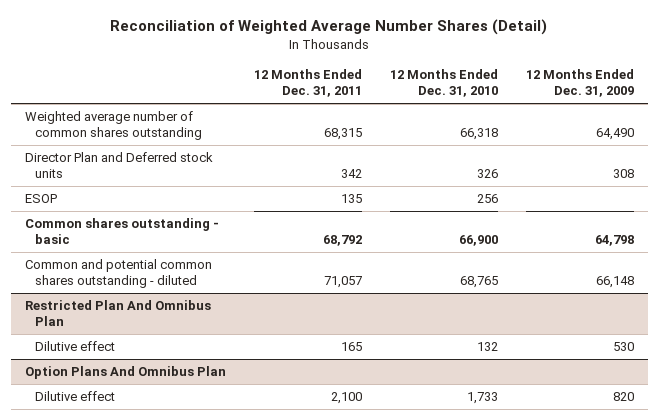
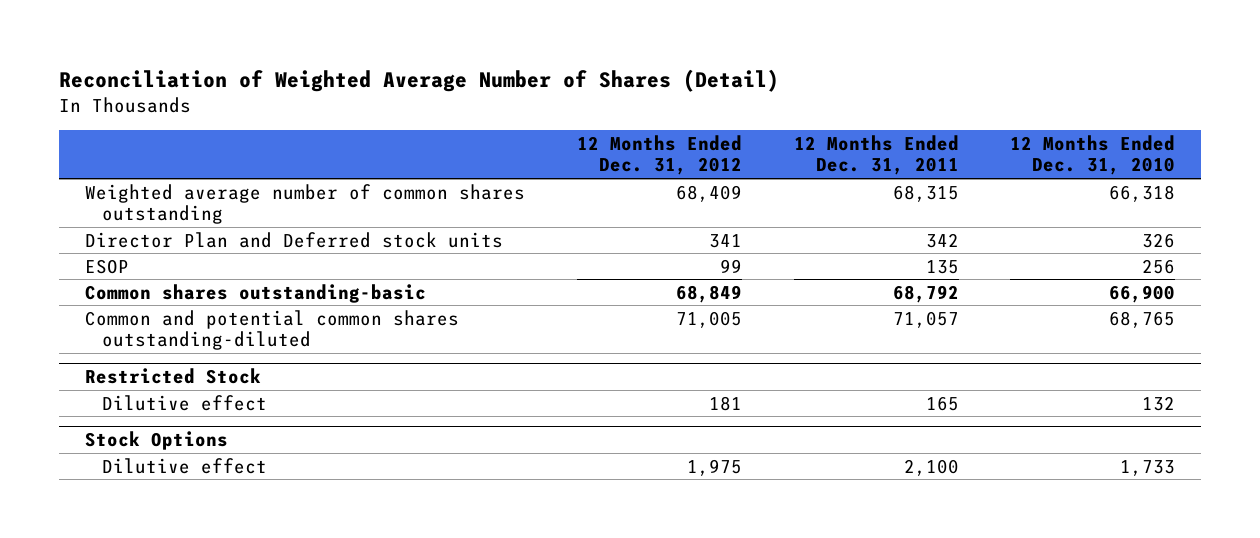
- Reconciliation of Weighted Average Number Shares (Detail)
+ Reconciliation of Weighted Average Number of Shares (Detail)
- | 12 Months Ended Dec. 31, 2011 | 12 Months Ended Dec. 31, 2010 | 12 Months Ended Dec. 31, 2009
+ | 12 Months Ended Dec. 31, 2012 | 12 Months Ended Dec. 31, 2011 | 12 Months Ended Dec. 31, 2010
- Common shares outstanding - basic | 68,792 | 66,900 | 64,798
- Common and potential common shares outstanding - diluted | 71,057 | 68,765 | 66,148
- Restricted Plan And Omnibus Plan
+ Common shares outstanding-basic | 68,849 | 68,792 | 66,900
+ Common and potential common shares outstanding-diluted | 71,005 | 71,057 | 68,765
+ Restricted Stock
- Option Plans And Omnibus Plan
+ Stock Options

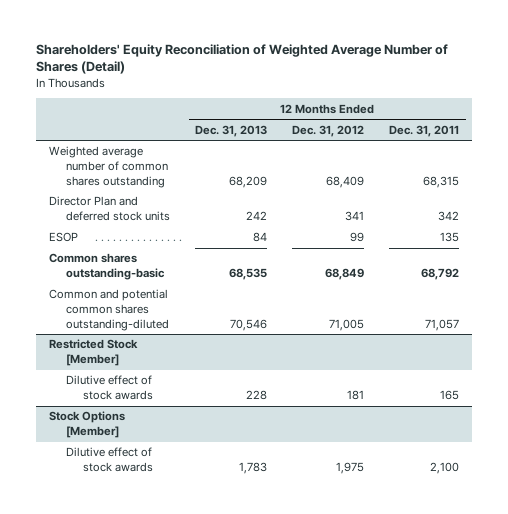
- Reconciliation of Weighted Average Number of Shares (Detail)
+ Shareholders' Equity Reconciliation of Weighted Average Number of Shares (Detail)
- | 12 Months Ended Dec. 31, 2012 | 12 Months Ended Dec. 31, 2011 | 12 Months Ended Dec. 31, 2010
+ | 12 Months Ended Dec. 31, 2013 | 12 Months Ended Dec. 31, 2012 | 12 Months Ended Dec. 31, 2011
- Director Plan and Deferred stock units | 341 | 342 | 326
+ Director Plan and deferred stock units | 242 | 341 | 342
- Restricted Stock
- Dilutive effect | 181 | 165 | 132
- Stock Options
- Dilutive effect | 1,975 | 2,100 | 1,733
+ Restricted Stock [Member]
+ Dilutive effect of stock awards | 228 | 181 | 165
+ Stock Options [Member]
+ Dilutive effect of stock awards | 1,783 | 1,975 | 2,100

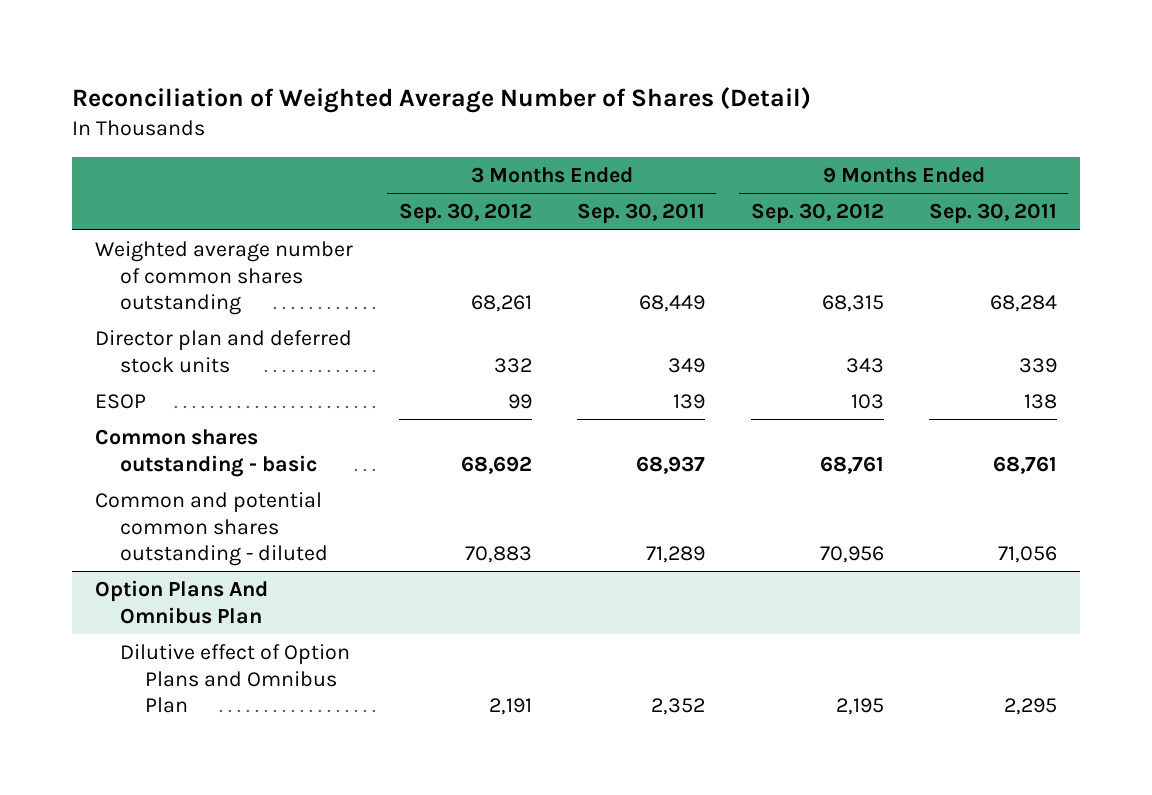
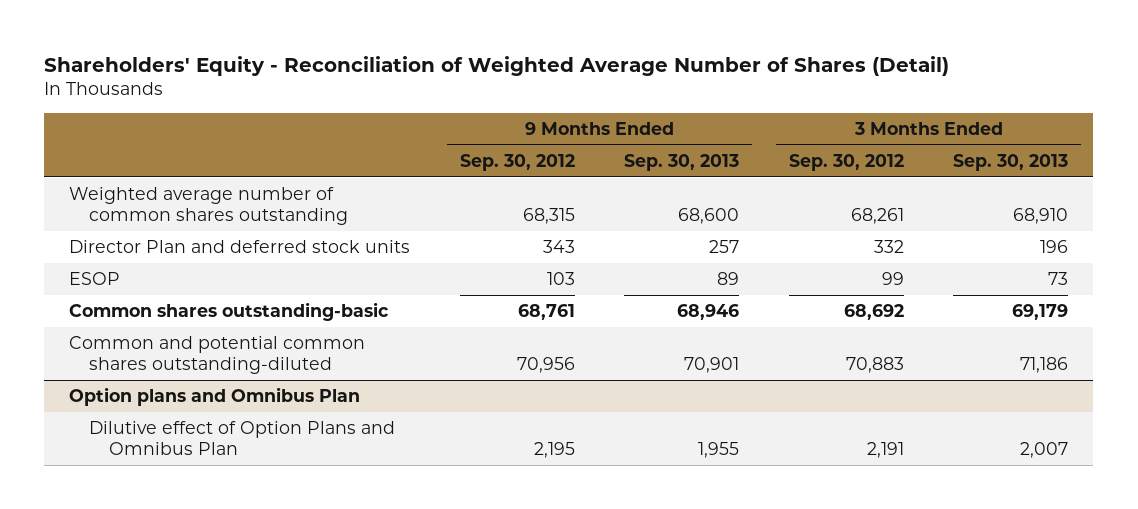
- Reconciliation of Weighted Average Number of Shares (Detail)
+ Shareholders' Equity - Reconciliation of Weighted Average Number of Shares (Detail)
- | 3 Months Ended Sep. 30, 2012 | 3 Months Ended Sep. 30, 2011 | 9 Months Ended Sep. 30, 2012 | 9 Months Ended Sep. 30, 2011
+ | 9 Months Ended Sep. 30, 2012 | 9 Months Ended Sep. 30, 2013 | 3 Months Ended Sep. 30, 2012 | 3 Months Ended Sep. 30, 2013
- Director plan and deferred stock units | 332 | 349 | 343 | 339
+ Director Plan and deferred stock units | 343 | 257 | 332 | 196
- Common shares outstanding - basic | 68,692 | 68,937 | 68,761 | 68,761
- Common and potential common shares outstanding - diluted | 70,883 | 71,289 | 70,956 | 71,056
- Option Plans And Omnibus Plan
+ Common shares outstanding-basic | 68,761 | 68,946 | 68,692 | 69,179
+ Common and potential common shares outstanding-diluted | 70,956 | 70,901 | 70,883 | 71,186
+ Option plans and Omnibus Plan

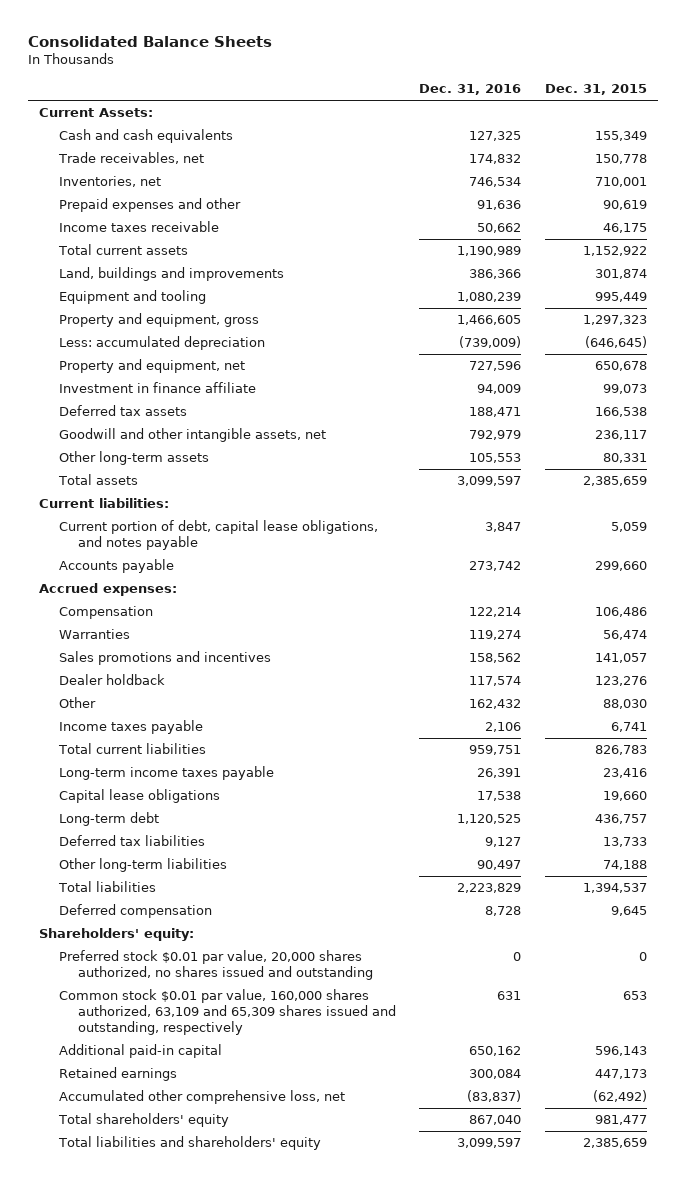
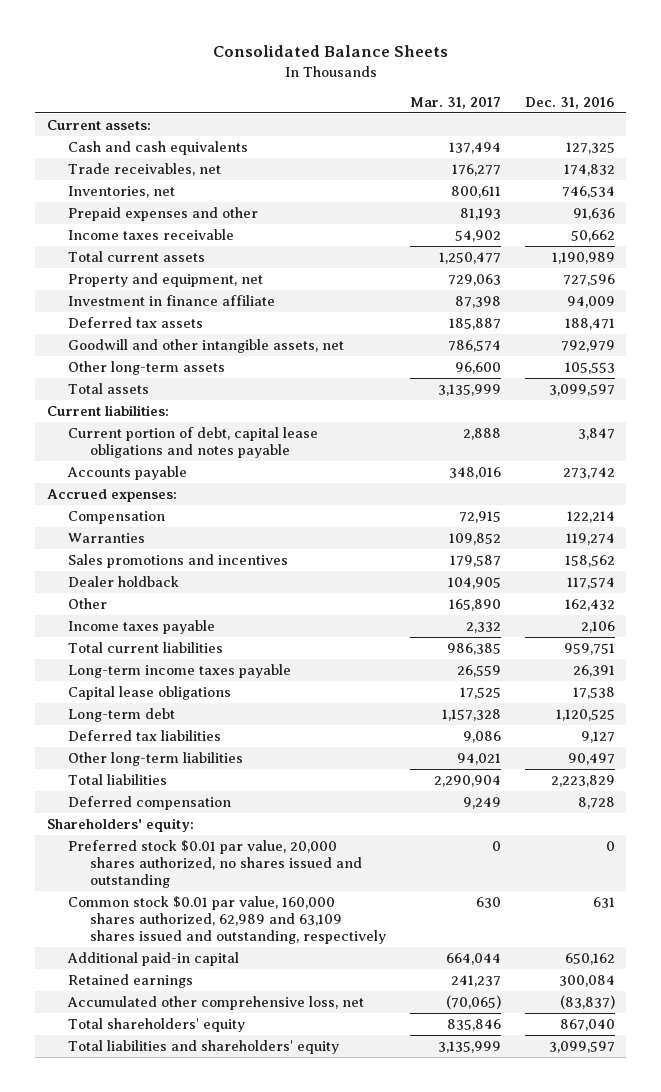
- | Dec. 31, 2016 | Dec. 31, 2015
+ | Mar. 31, 2017 | Dec. 31, 2016
- Current Assets:
+ Current assets:
- Land, buildings and improvements | 386,366 | 301,874
- Equipment and tooling | 1,080,239 | 995,449
- Property and equipment, gross | 1,466,605 | 1,297,323
- Less: accumulated depreciation | (739,009) | (646,645)
- Current portion of debt, capital lease obligations, and notes payable | 3,847 | 5,059
+ Current portion of debt, capital lease obligations and notes payable | 2,888 | 3,847
- Common stock $0.01 par value, 160,000 shares authorized, 63,109 and 65,309 shares issued and outstanding, respectively | 631 | 653
+ Common stock $0.01 par value, 160,000 shares authorized, 62,989 and 63,109 shares issued and outstanding, respectively | 630 | 631

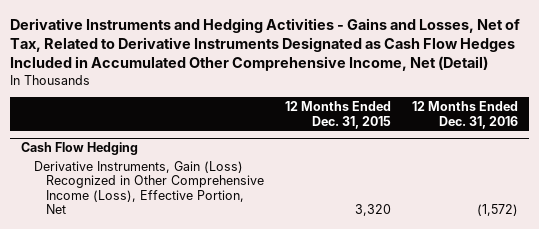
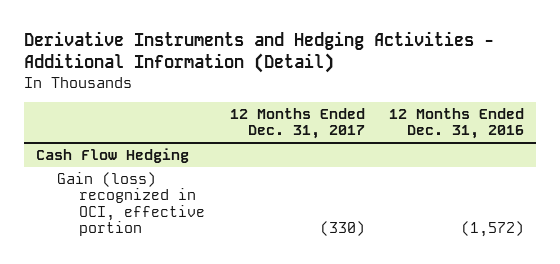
- Derivative Instruments and Hedging Activities - Gains and Losses, Net of Tax, Related to Derivative Instruments Designated as Cash Flow Hedges Included in Accumulated Other Comprehensive Income, Net (Detail)
+ Derivative Instruments and Hedging Activities - Additional Information (Detail)
- | 12 Months Ended Dec. 31, 2015 | 12 Months Ended Dec. 31, 2016
+ | 12 Months Ended Dec. 31, 2017 | 12 Months Ended Dec. 31, 2016
@ Cash Flow Hedging
- Derivative Instruments, Gain (Loss) Recognized in Other Comprehensive Income (Loss), Effective Portion, Net | 3,320 | (1,572)
+ Gain (loss) recognized in OCI, effective portion | (330) | (1,572)

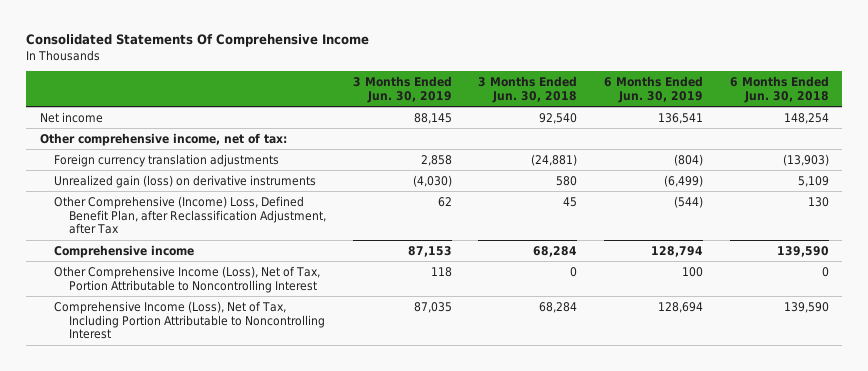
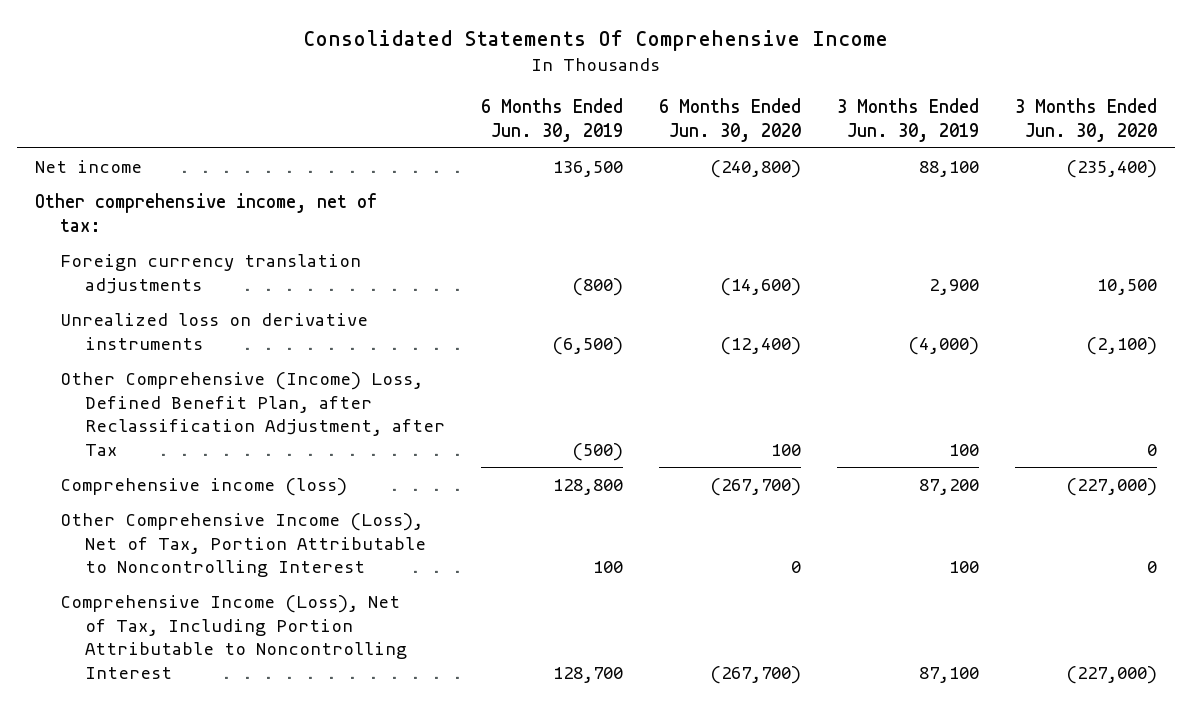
- | 3 Months Ended Jun. 30, 2019 | 3 Months Ended Jun. 30, 2018 | 6 Months Ended Jun. 30, 2019 | 6 Months Ended Jun. 30, 2018
+ | 6 Months Ended Jun. 30, 2019 | 6 Months Ended Jun. 30, 2020 | 3 Months Ended Jun. 30, 2019 | 3 Months Ended Jun. 30, 2020
- Net income | 88,145 | 92,540 | 136,541 | 148,254
+ Net income | 136,500 | (240,800) | 88,100 | (235,400)
- Foreign currency translation adjustments | 2,858 | (24,881) | (804) | (13,903)
- Unrealized gain (loss) on derivative instruments | (4,030) | 580 | (6,499) | 5,109
- Other Comprehensive (Income) Loss, Defined Benefit Plan, after Reclassification Adjustment, after Tax | 62 | 45 | (544) | 130
- Comprehensive income | 87,153 | 68,284 | 128,794 | 139,590
- Other Comprehensive Income (Loss), Net of Tax, Portion Attributable to Noncontrolling Interest | 118 | 0 | 100 | 0
- Comprehensive Income (Loss), Net of Tax, Including Portion Attributable to Noncontrolling Interest | 87,035 | 68,284 | 128,694 | 139,590
+ Foreign currency translation adjustments | (800) | (14,600) | 2,900 | 10,500
+ Unrealized loss on derivative instruments | (6,500) | (12,400) | (4,000) | (2,100)
+ Other Comprehensive (Income) Loss, Defined Benefit Plan, after Reclassification Adjustment, after Tax | (500) | 100 | 100 | 0
+ Comprehensive income (loss) | 128,800 | (267,700) | 87,200 | (227,000)
+ Other Comprehensive Income (Loss), Net of Tax, Portion Attributable to Noncontrolling Interest | 100 | 0 | 100 | 0
+ Comprehensive Income (Loss), Net of Tax, Including Portion Attributable to Noncontrolling Interest | 128,700 | (267,700) | 87,100 | (227,000)

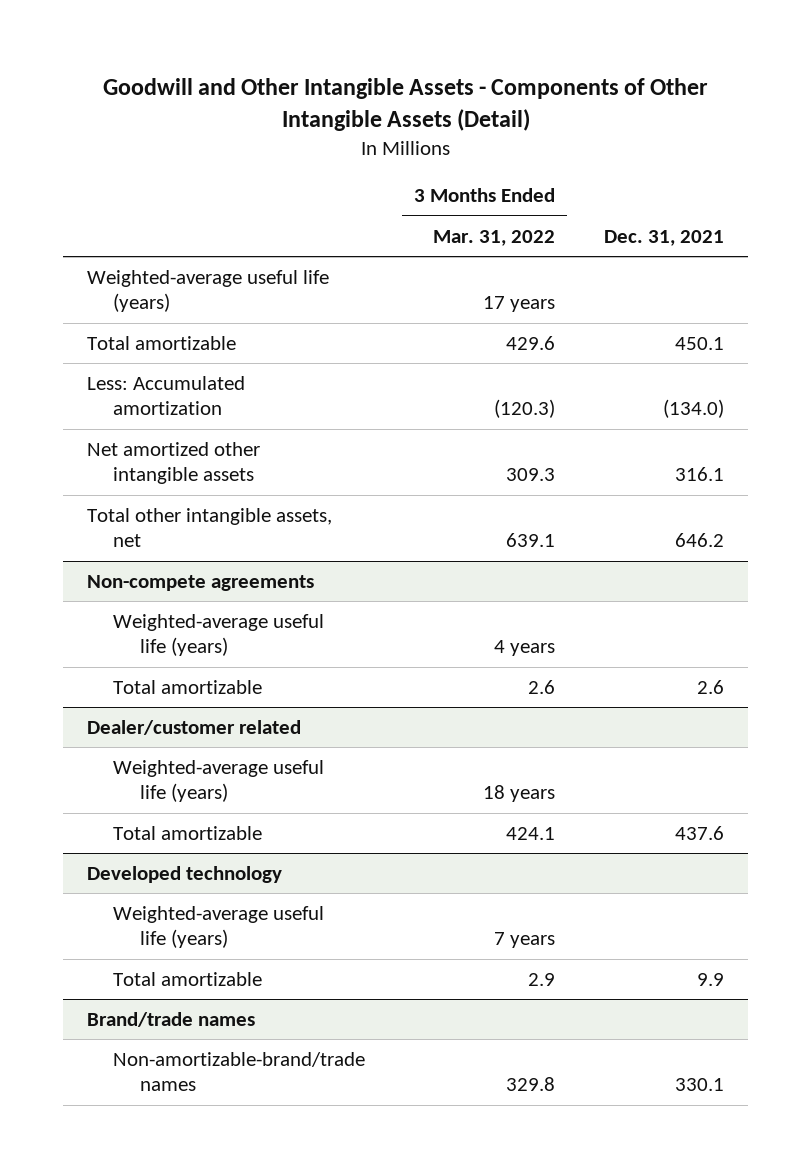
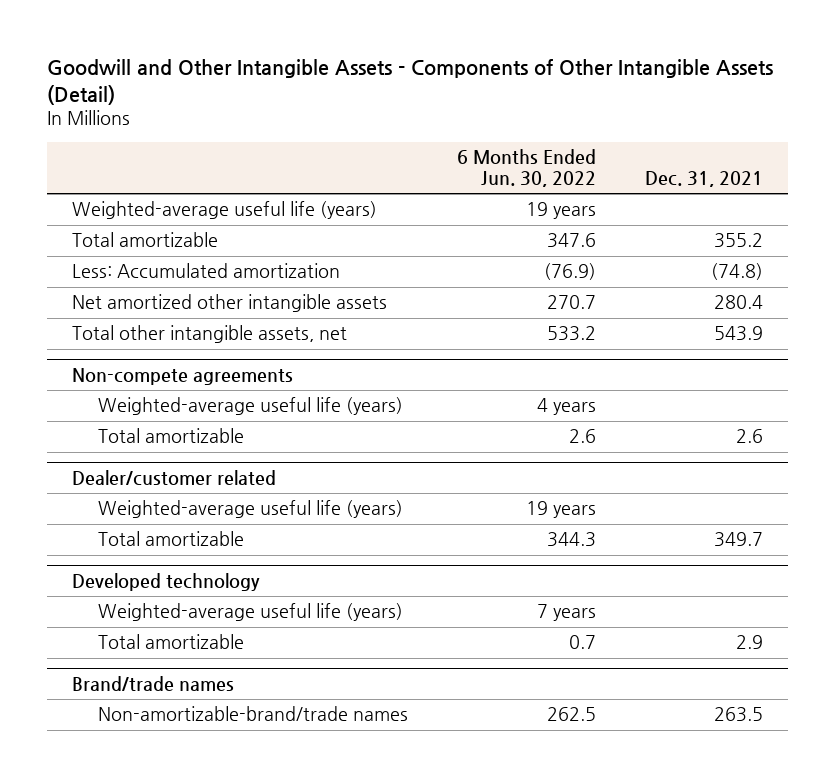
- | 3 Months Ended Mar. 31, 2022 | Dec. 31, 2021
+ | 6 Months Ended Jun. 30, 2022 | Dec. 31, 2021
- Total amortizable | 429.6 | 450.1
- Less: Accumulated amortization | (120.3) | (134.0)
- Net amortized other intangible assets | 309.3 | 316.1
- Total other intangible assets, net | 639.1 | 646.2
+ Total amortizable | 347.6 | 355.2
+ Less: Accumulated amortization | (76.9) | (74.8)
+ Net amortized other intangible assets | 270.7 | 280.4
+ Total other intangible assets, net | 533.2 | 543.9
@ Dealer/customer related
- Total amortizable | 424.1 | 437.6
+ Total amortizable | 344.3 | 349.7
@ Developed technology
- Total amortizable | 2.9 | 9.9
+ Total amortizable | 0.7 | 2.9
@ Brand/trade names
- Non-amortizable-brand/trade names | 329.8 | 330.1
+ Non-amortizable-brand/trade names | 262.5 | 263.5

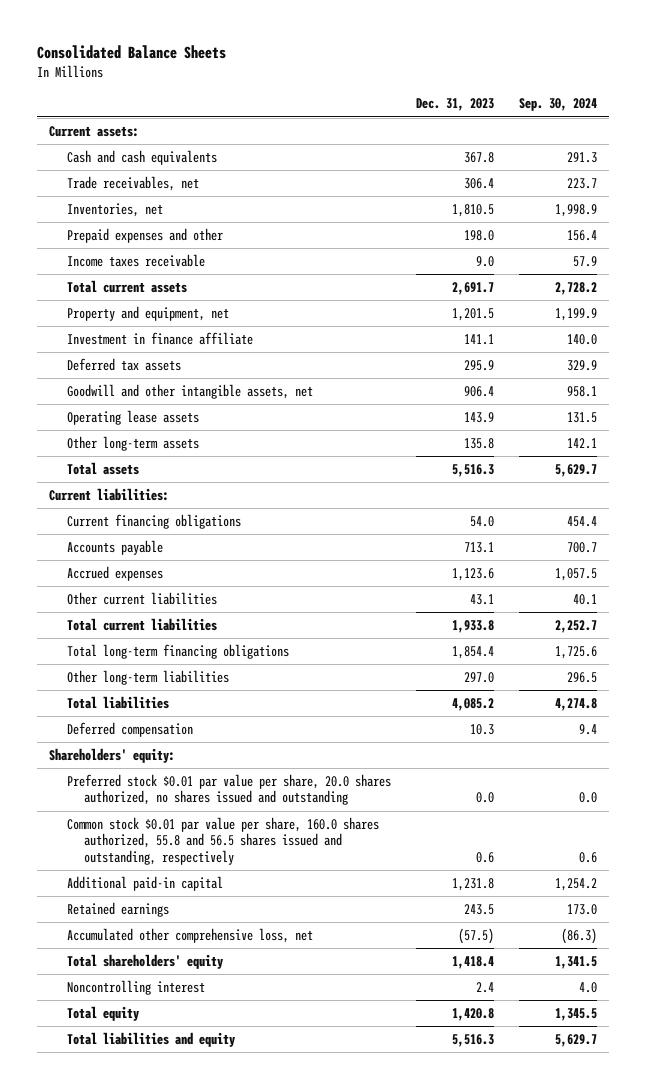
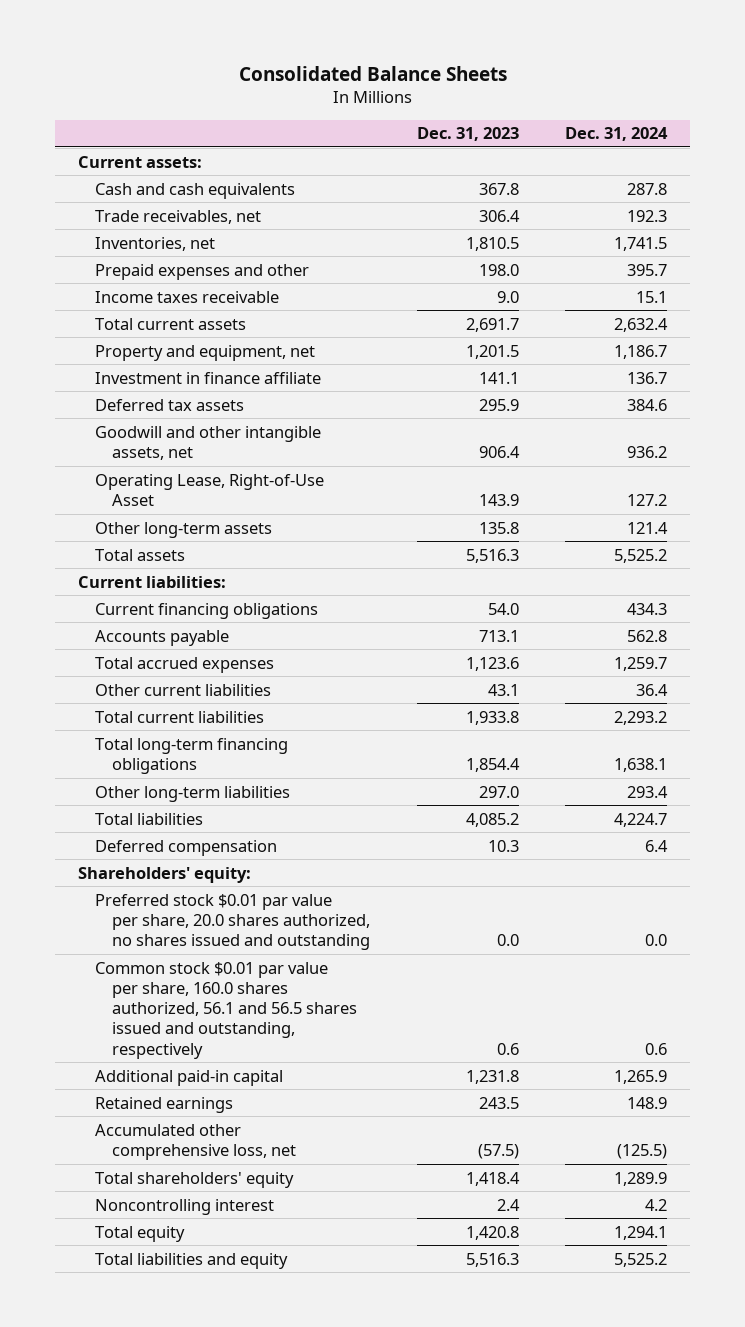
- | Dec. 31, 2023 | Sep. 30, 2024
+ | Dec. 31, 2023 | Dec. 31, 2024
- Operating lease assets | 143.9 | 131.5
+ Operating Lease, Right-of-Use Asset | 143.9 | 127.2
- Accrued expenses | 1,123.6 | 1,057.5
+ Total accrued expenses | 1,123.6 | 1,259.7
- Common stock $0.01 par value per share, 160.0 shares authorized, 55.8 and 56.5 shares issued and outstanding, respectively | 0.6 | 0.6
+ Common stock $0.01 par value per share, 160.0 shares authorized, 56.1 and 56.5 shares issued and outstanding, respectively | 0.6 | 0.6

